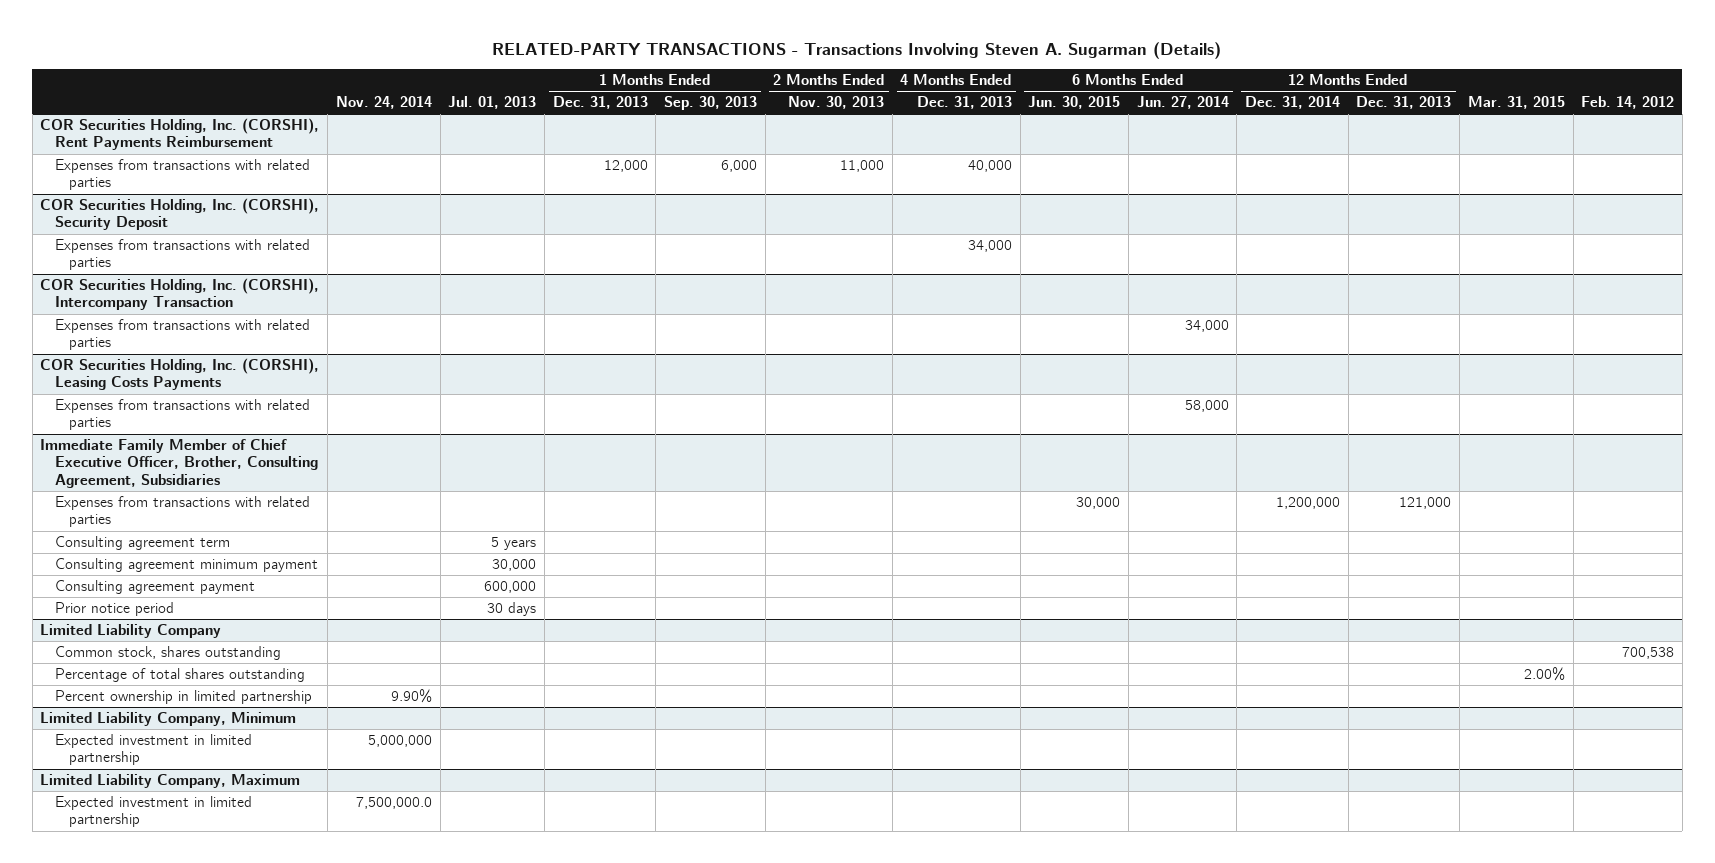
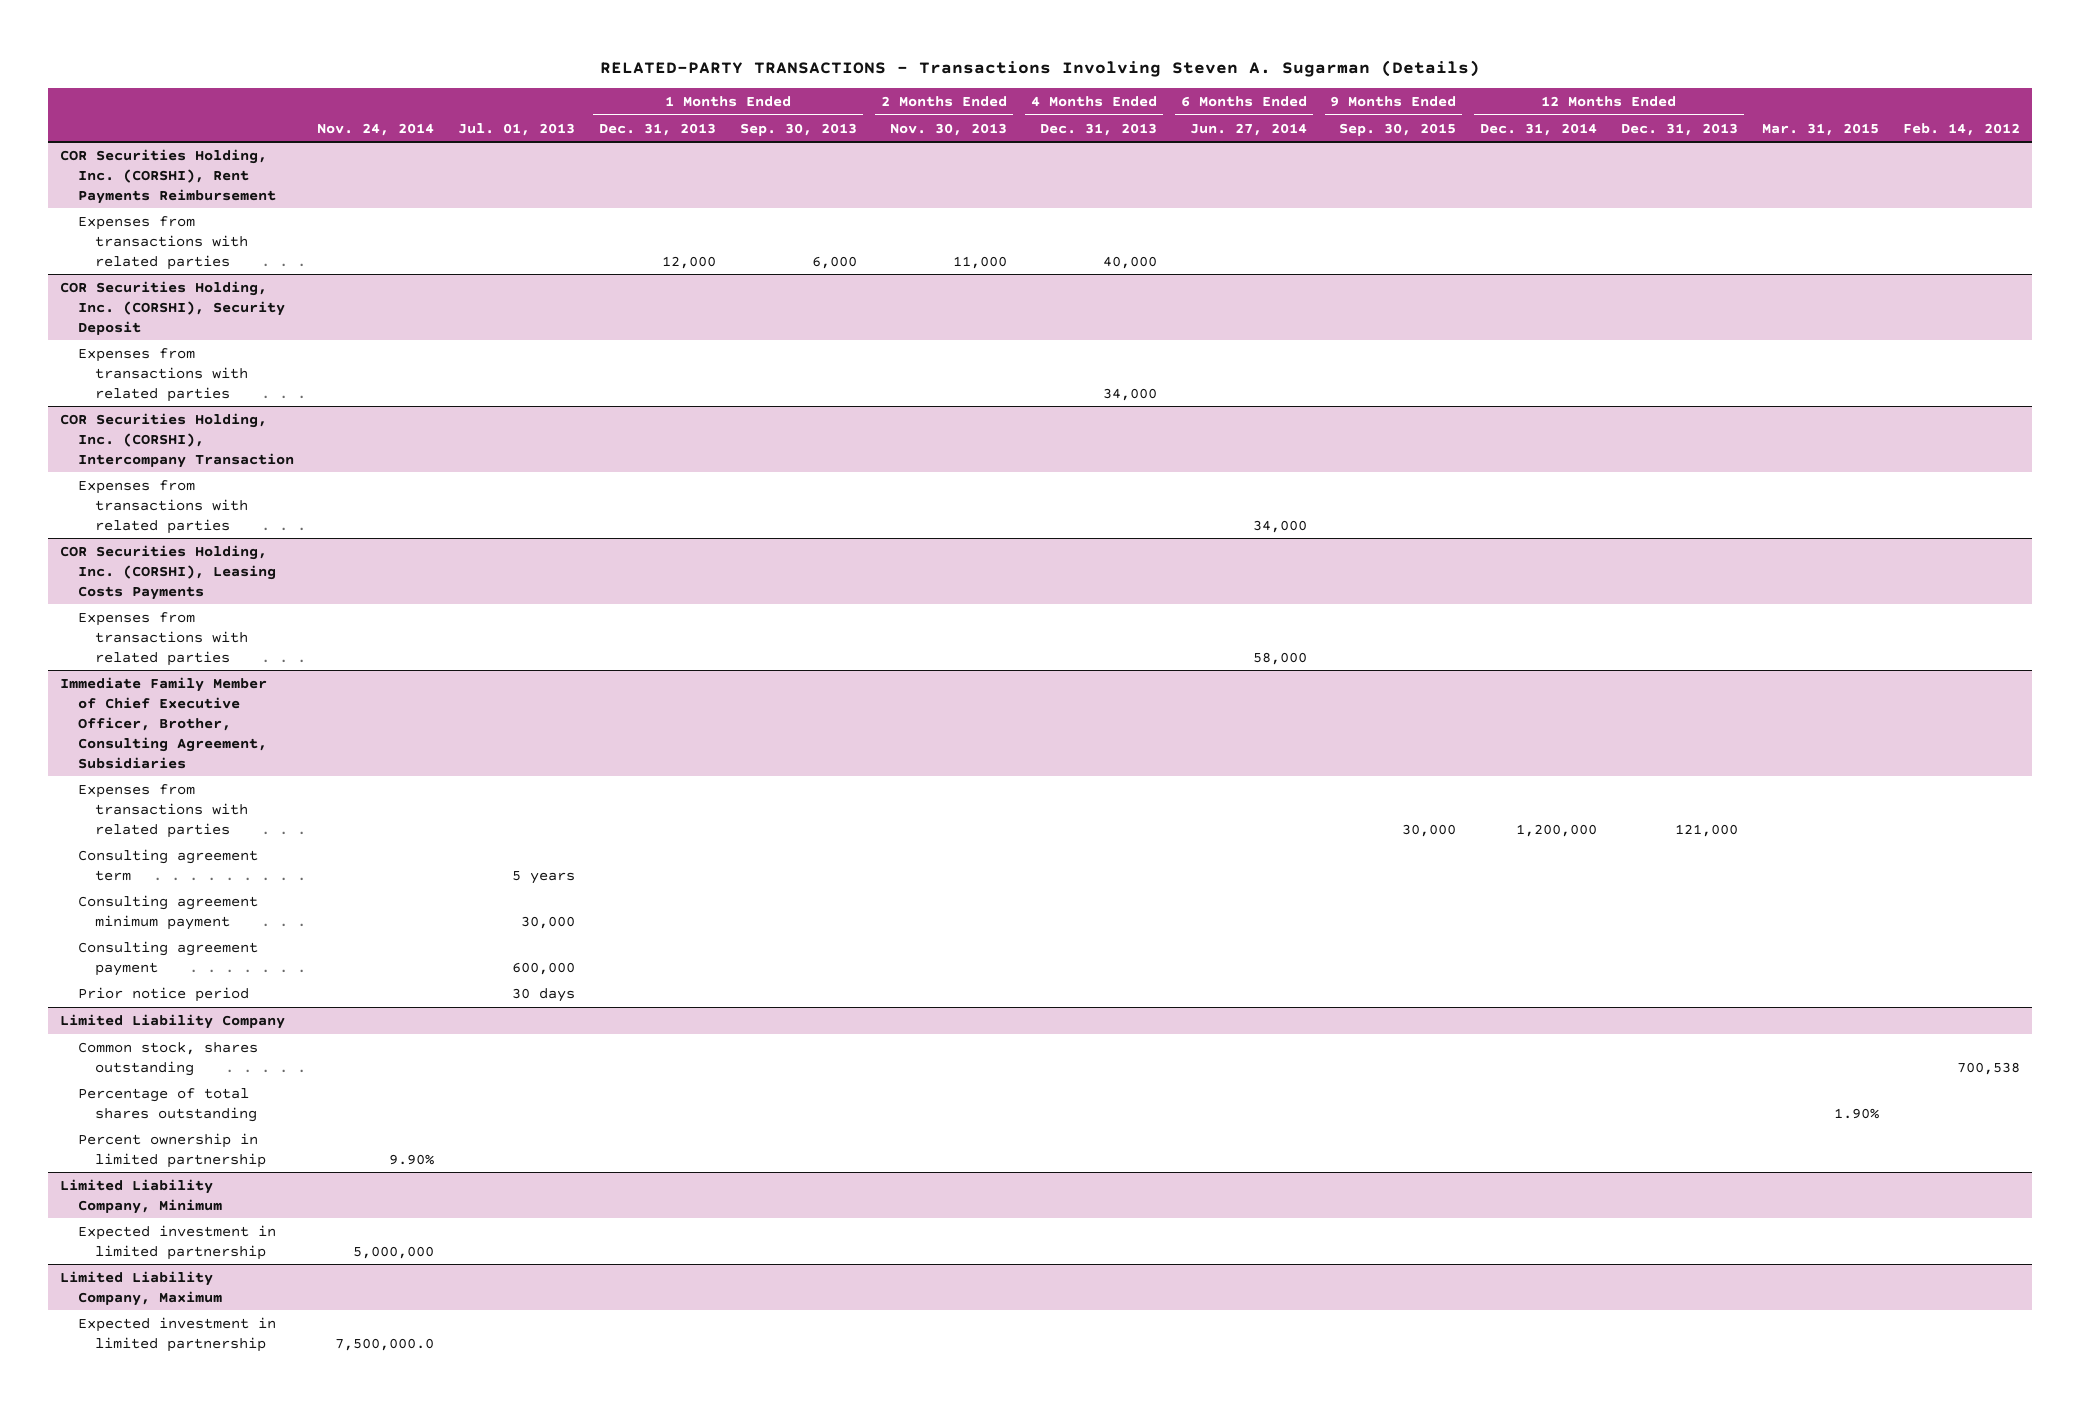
- | Nov. 24, 2014 | Jul. 01, 2013 | 1 Months Ended Dec. 31, 2013 | 1 Months Ended Sep. 30, 2013 | 2 Months Ended Nov. 30, 2013 | 4 Months Ended Dec. 31, 2013 | 6 Months Ended Jun. 30, 2015 | 6 Months Ended Jun. 27, 2014 | 12 Months Ended Dec. 31, 2014 | 12 Months Ended Dec. 31, 2013 | Mar. 31, 2015 | Feb. 14, 2012
+ | Nov. 24, 2014 | Jul. 01, 2013 | 1 Months Ended Dec. 31, 2013 | 1 Months Ended Sep. 30, 2013 | 2 Months Ended Nov. 30, 2013 | 4 Months Ended Dec. 31, 2013 | 6 Months Ended Jun. 27, 2014 | 9 Months Ended Sep. 30, 2015 | 12 Months Ended Dec. 31, 2014 | 12 Months Ended Dec. 31, 2013 | Mar. 31, 2015 | Feb. 14, 2012
@ Limited Liability Company
- Percentage of total shares outstanding | | | | | | | | | | | 2.00% |
+ Percentage of total shares outstanding | | | | | | | | | | | 1.90% |

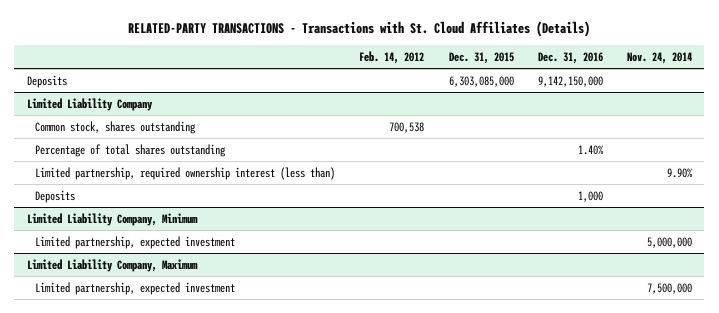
- RELATED-PARTY TRANSACTIONS - Transactions Involving Steven A. Sugarman (Details)
+ RELATED-PARTY TRANSACTIONS - Transactions with St. Cloud Affiliates (Details)
- | Nov. 24, 2014 | Jul. 01, 2013 | 1 Months Ended Dec. 31, 2013 | 1 Months Ended Sep. 30, 2013 | 2 Months Ended Nov. 30, 2013 | 4 Months Ended Dec. 31, 2013 | 6 Months Ended Jun. 27, 2014 | 9 Months Ended Sep. 30, 2015 | 12 Months Ended Dec. 31, 2014 | 12 Months Ended Dec. 31, 2013 | Mar. 31, 2015 | Feb. 14, 2012
+ | Feb. 14, 2012 | Dec. 31, 2015 | Dec. 31, 2016 | Nov. 24, 2014
- COR Securities Holding, Inc. (CORSHI), Rent Payments Reimbursement
- Expenses from transactions with related parties | | | 12,000 | 6,000 | 11,000 | 40,000 | | | | | |
- COR Securities Holding, Inc. (CORSHI), Security Deposit
- Expenses from transactions with related parties | | | | | | 34,000 | | | | | |
- COR Securities Holding, Inc. (CORSHI), Intercompany Transaction
- Expenses from transactions with related parties | | | | | | | 34,000 | | | | |
- COR Securities Holding, Inc. (CORSHI), Leasing Costs Payments
- Expenses from transactions with related parties | | | | | | | 58,000 | | | | |
- Immediate Family Member of Chief Executive Officer, Brother, Consulting Agreement, Subsidiaries
- Expenses from transactions with related parties | | | | | | | | 30,000 | 1,200,000 | 121,000 | |
- Consulting agreement term | | 5 years | | | | | | | | | |
- Consulting agreement minimum payment | | 30,000 | | | | | | | | | |
- Consulting agreement payment | | 600,000 | | | | | | | | | |
- Prior notice period | | 30 days | | | | | | | | | |
+ Deposits | | 6,303,085,000 | 9,142,150,000 |
@ Limited Liability Company
- Percent ownership in limited partnership | 9.90% | | | | | | | | | | |
+ Limited partnership, required ownership interest (less than) | | | | 9.90%
+ Deposits | | | 1,000 |
@ Limited Liability Company, Minimum
- Expected investment in limited partnership | 5,000,000 | | | | | | | | | | |
+ Limited partnership, expected investment | | | | 5,000,000
@ Limited Liability Company, Maximum
- Expected investment in limited partnership | 7,500,000.0 | | | | | | | | | | |
+ Limited partnership, expected investment | | | | 7,500,000

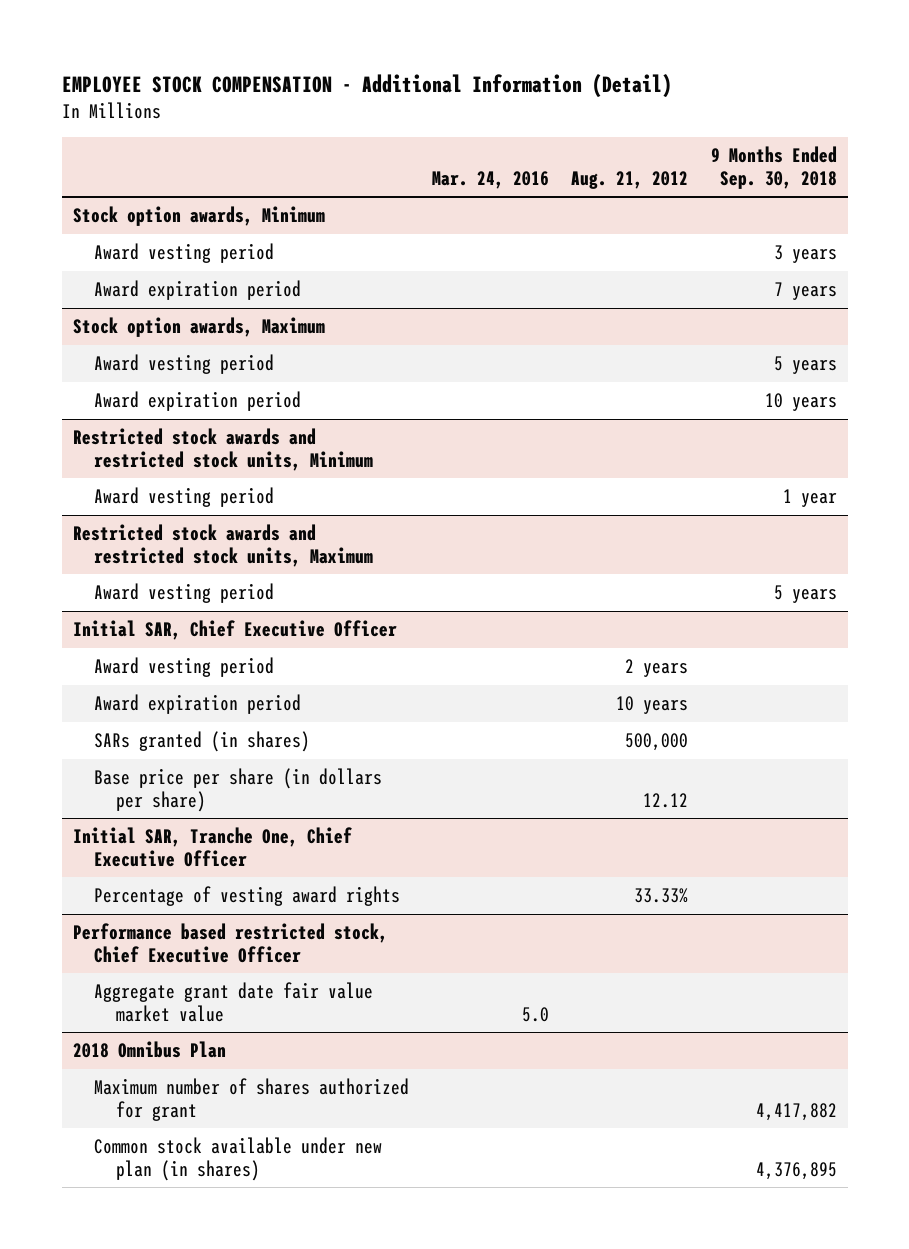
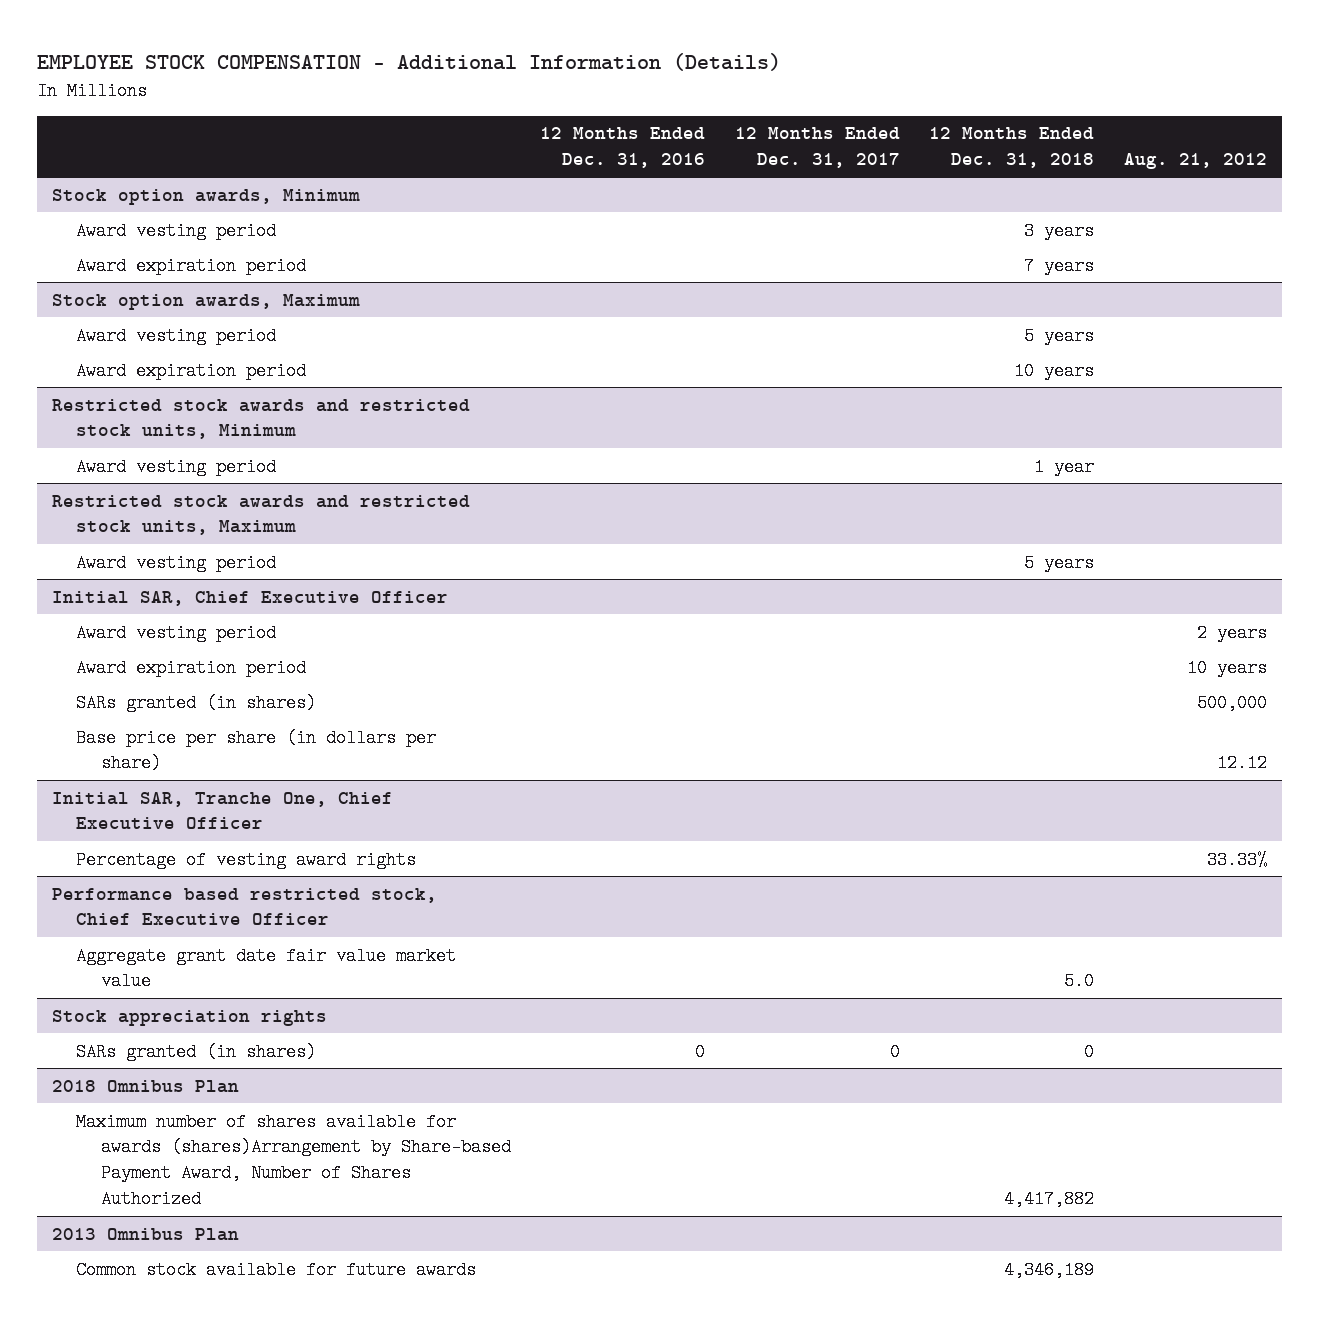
- EMPLOYEE STOCK COMPENSATION - Additional Information (Detail)
+ EMPLOYEE STOCK COMPENSATION - Additional Information (Details)
- | Mar. 24, 2016 | Aug. 21, 2012 | 9 Months Ended Sep. 30, 2018
+ | 12 Months Ended Dec. 31, 2016 | 12 Months Ended Dec. 31, 2017 | 12 Months Ended Dec. 31, 2018 | Aug. 21, 2012
+ Stock appreciation rights
+ SARs granted (in shares) | 0 | 0 | 0 |
@ 2018 Omnibus Plan
- Maximum number of shares authorized for grant | | | 4,417,882
- Common stock available under new plan (in shares) | | | 4,376,895
+ Maximum number of shares available for awards (shares)Arrangement by Share-based Payment Award, Number of Shares Authorized | | | 4,417,882 |
+ 2013 Omnibus Plan
+ Common stock available for future awards | | | 4,346,189 |

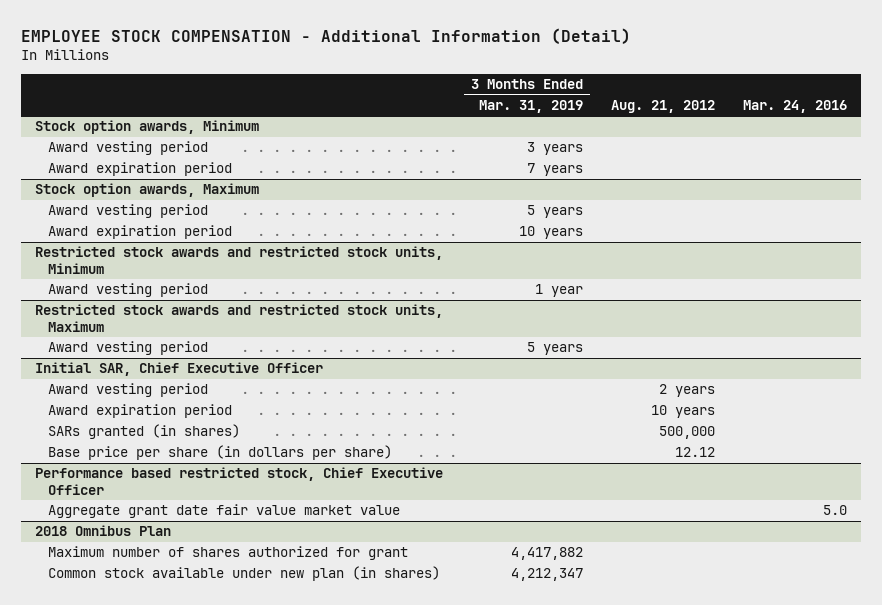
- EMPLOYEE STOCK COMPENSATION - Additional Information (Details)
+ EMPLOYEE STOCK COMPENSATION - Additional Information (Detail)
- | 12 Months Ended Dec. 31, 2016 | 12 Months Ended Dec. 31, 2017 | 12 Months Ended Dec. 31, 2018 | Aug. 21, 2012
+ | 3 Months Ended Mar. 31, 2019 | Aug. 21, 2012 | Mar. 24, 2016
- Initial SAR, Tranche One, Chief Executive Officer
- Percentage of vesting award rights | | | | 33.33%
- Stock appreciation rights
- SARs granted (in shares) | 0 | 0 | 0 |
@ 2018 Omnibus Plan
- Maximum number of shares available for awards (shares)Arrangement by Share-based Payment Award, Number of Shares Authorized | | | 4,417,882 |
- 2013 Omnibus Plan
- Common stock available for future awards | | | 4,346,189 |
@ 2018 Omnibus Plan
+ Maximum number of shares authorized for grant | 4,417,882 | |
+ Common stock available under new plan (in shares) | 4,212,347 | |

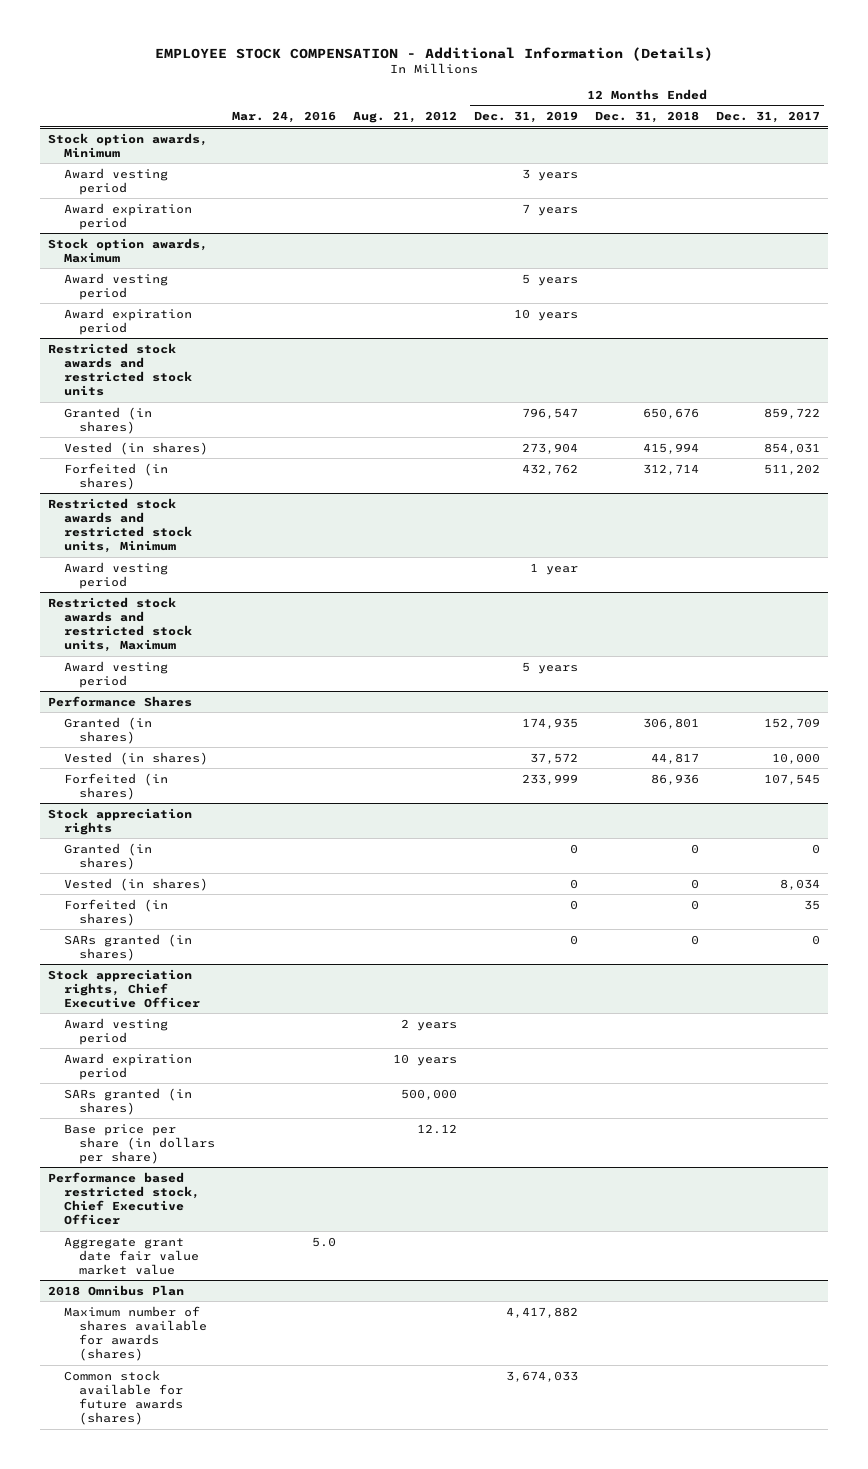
- EMPLOYEE STOCK COMPENSATION - Additional Information (Detail)
+ EMPLOYEE STOCK COMPENSATION - Additional Information (Details)
- | 3 Months Ended Mar. 31, 2019 | Aug. 21, 2012 | Mar. 24, 2016
+ | Mar. 24, 2016 | Aug. 21, 2012 | 12 Months Ended Dec. 31, 2019 | 12 Months Ended Dec. 31, 2018 | 12 Months Ended Dec. 31, 2017
+ Restricted stock awards and restricted stock units
+ Granted (in shares) | | | 796,547 | 650,676 | 859,722
+ Vested (in shares) | | | 273,904 | 415,994 | 854,031
+ Forfeited (in shares) | | | 432,762 | 312,714 | 511,202
- Initial SAR, Chief Executive Officer
+ Performance Shares
+ Granted (in shares) | | | 174,935 | 306,801 | 152,709
+ Vested (in shares) | | | 37,572 | 44,817 | 10,000
+ Forfeited (in shares) | | | 233,999 | 86,936 | 107,545
+ Stock appreciation rights
+ Granted (in shares) | | | 0 | 0 | 0
+ Vested (in shares) | | | 0 | 0 | 8,034
+ Forfeited (in shares) | | | 0 | 0 | 35
+ SARs granted (in shares) | | | 0 | 0 | 0
+ Stock appreciation rights, Chief Executive Officer
@ 2018 Omnibus Plan
- Maximum number of shares authorized for grant | 4,417,882 | |
- Common stock available under new plan (in shares) | 4,212,347 | |
+ Maximum number of shares available for awards (shares) | | | 4,417,882 | |
+ Common stock available for future awards (shares) | | | 3,674,033 | |

